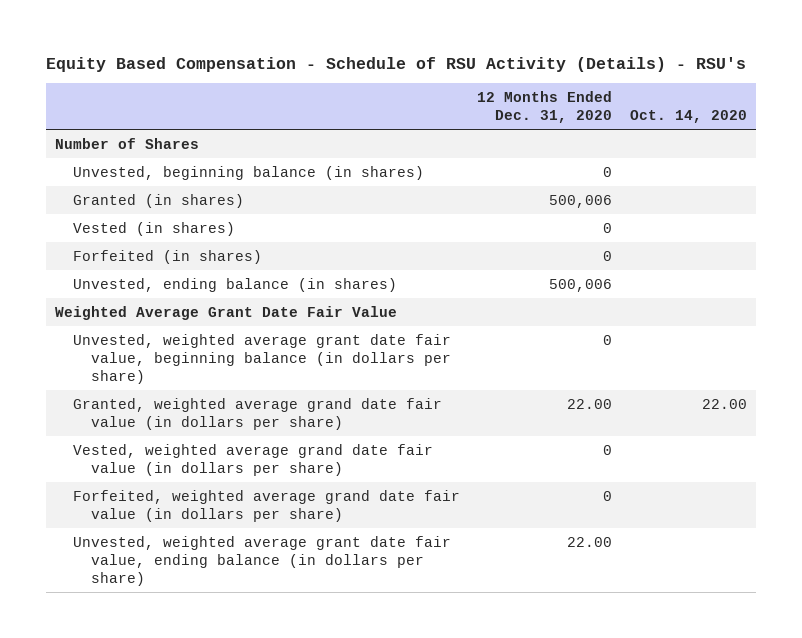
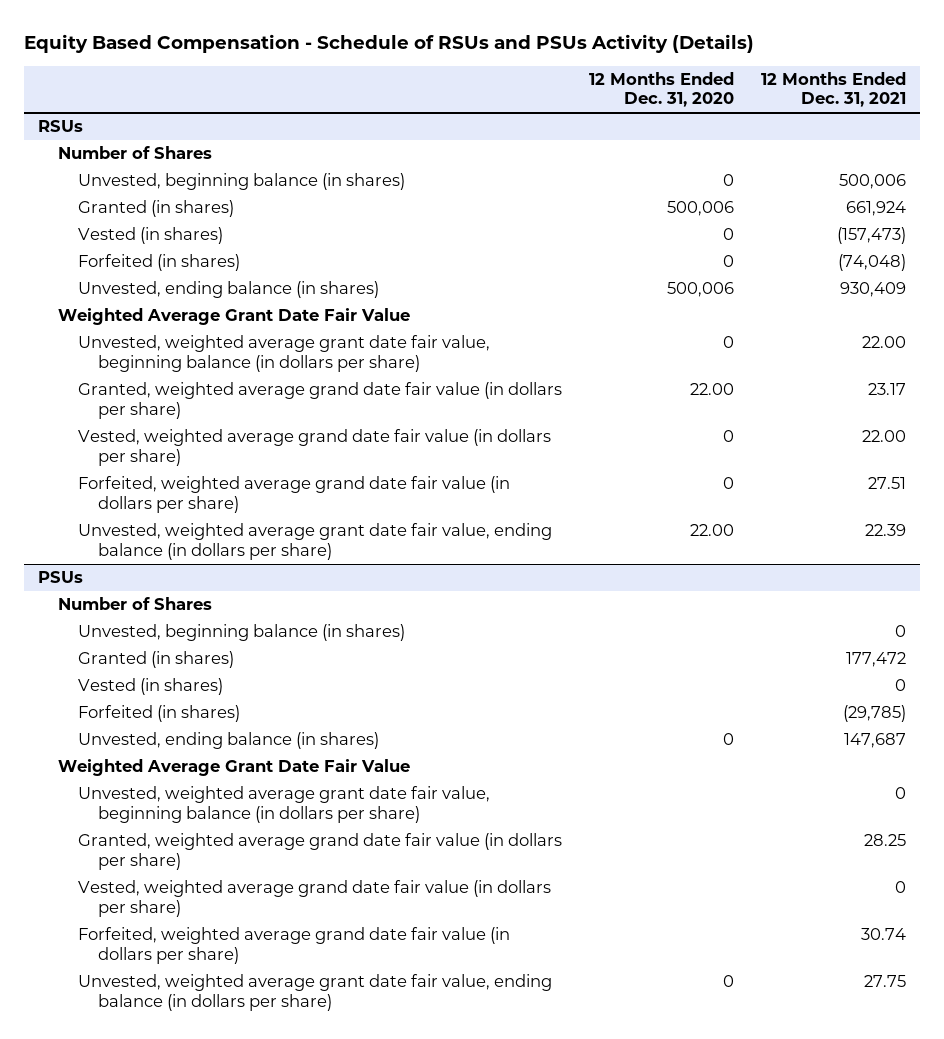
- Equity Based Compensation - Schedule of RSU Activity (Details) - RSU's
+ Equity Based Compensation - Schedule of RSUs and PSUs Activity (Details)
- | 12 Months Ended Dec. 31, 2020 | Oct. 14, 2020
+ | 12 Months Ended Dec. 31, 2020 | 12 Months Ended Dec. 31, 2021
+ RSUs
+ PSUs
+ Number of Shares
+ Unvested, beginning balance (in shares) | | 0
+ Granted (in shares) | | 177,472
+ Vested (in shares) | | 0
+ Forfeited (in shares) | | (29,785)
+ Unvested, ending balance (in shares) | 0 | 147,687
+ Weighted Average Grant Date Fair Value
+ Unvested, weighted average grant date fair value, beginning balance (in dollars per share) | | 0
+ Granted, weighted average grand date fair value (in dollars per share) | | 28.25
+ Vested, weighted average grand date fair value (in dollars per share) | | 0
+ Forfeited, weighted average grand date fair value (in dollars per share) | | 30.74
+ Unvested, weighted average grant date fair value, ending balance (in dollars per share) | 0 | 27.75

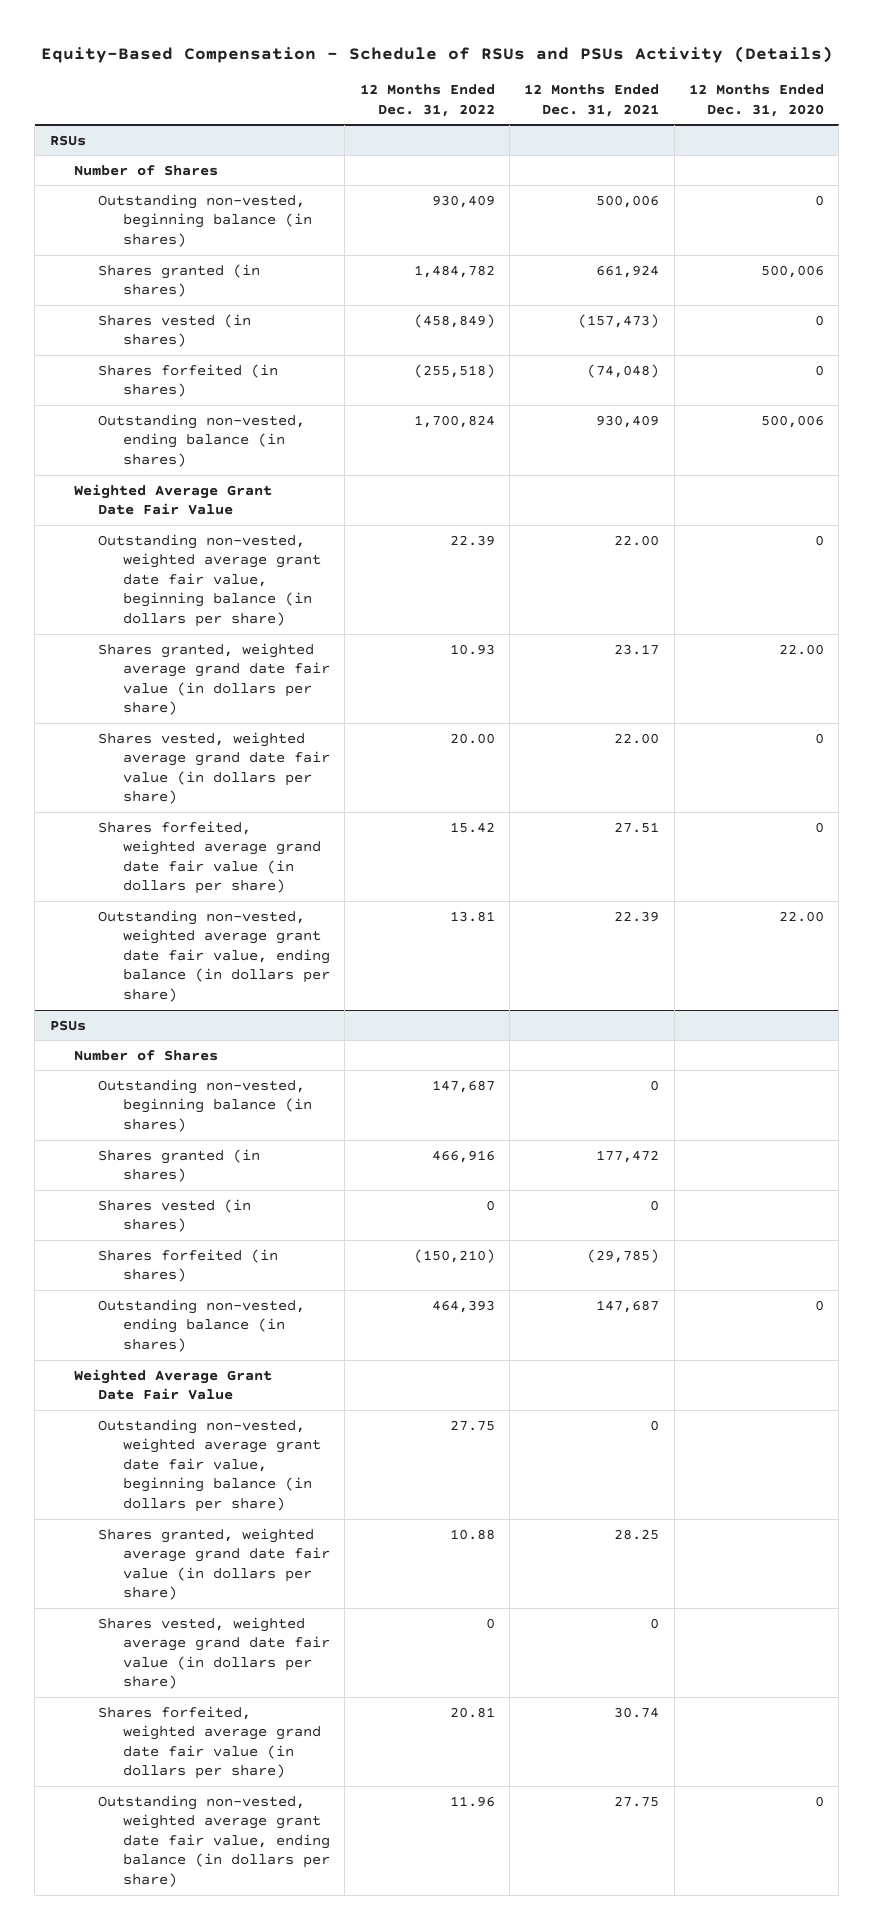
- Equity Based Compensation - Schedule of RSUs and PSUs Activity (Details)
+ Equity-Based Compensation - Schedule of RSUs and PSUs Activity (Details)
- | 12 Months Ended Dec. 31, 2020 | 12 Months Ended Dec. 31, 2021
+ | 12 Months Ended Dec. 31, 2022 | 12 Months Ended Dec. 31, 2021 | 12 Months Ended Dec. 31, 2020
@ RSUs
- Unvested, beginning balance (in shares) | 0 | 500,006
- Granted (in shares) | 500,006 | 661,924
- Vested (in shares) | 0 | (157,473)
- Forfeited (in shares) | 0 | (74,048)
- Unvested, ending balance (in shares) | 500,006 | 930,409
+ Outstanding non-vested, beginning balance (in shares) | 930,409 | 500,006 | 0
+ Shares granted (in shares) | 1,484,782 | 661,924 | 500,006
+ Shares vested (in shares) | (458,849) | (157,473) | 0
+ Shares forfeited (in shares) | (255,518) | (74,048) | 0
+ Outstanding non-vested, ending balance (in shares) | 1,700,824 | 930,409 | 500,006
- Unvested, weighted average grant date fair value, beginning balance (in dollars per share) | 0 | 22.00
- Granted, weighted average grand date fair value (in dollars per share) | 22.00 | 23.17
- Vested, weighted average grand date fair value (in dollars per share) | 0 | 22.00
- Forfeited, weighted average grand date fair value (in dollars per share) | 0 | 27.51
- Unvested, weighted average grant date fair value, ending balance (in dollars per share) | 22.00 | 22.39
+ Outstanding non-vested, weighted average grant date fair value, beginning balance (in dollars per share) | 22.39 | 22.00 | 0
+ Shares granted, weighted average grand date fair value (in dollars per share) | 10.93 | 23.17 | 22.00
+ Shares vested, weighted average grand date fair value (in dollars per share) | 20.00 | 22.00 | 0
+ Shares forfeited, weighted average grand date fair value (in dollars per share) | 15.42 | 27.51 | 0
+ Outstanding non-vested, weighted average grant date fair value, ending balance (in dollars per share) | 13.81 | 22.39 | 22.00
@ PSUs
- Unvested, beginning balance (in shares) | | 0
- Granted (in shares) | | 177,472
- Vested (in shares) | | 0
- Forfeited (in shares) | | (29,785)
- Unvested, ending balance (in shares) | 0 | 147,687
+ Outstanding non-vested, beginning balance (in shares) | 147,687 | 0 |
+ Shares granted (in shares) | 466,916 | 177,472 |
+ Shares vested (in shares) | 0 | 0 |
+ Shares forfeited (in shares) | (150,210) | (29,785) |
+ Outstanding non-vested, ending balance (in shares) | 464,393 | 147,687 | 0
- Unvested, weighted average grant date fair value, beginning balance (in dollars per share) | | 0
- Granted, weighted average grand date fair value (in dollars per share) | | 28.25
- Vested, weighted average grand date fair value (in dollars per share) | | 0
- Forfeited, weighted average grand date fair value (in dollars per share) | | 30.74
- Unvested, weighted average grant date fair value, ending balance (in dollars per share) | 0 | 27.75
+ Outstanding non-vested, weighted average grant date fair value, beginning balance (in dollars per share) | 27.75 | 0 |
+ Shares granted, weighted average grand date fair value (in dollars per share) | 10.88 | 28.25 |
+ Shares vested, weighted average grand date fair value (in dollars per share) | 0 | 0 |
+ Shares forfeited, weighted average grand date fair value (in dollars per share) | 20.81 | 30.74 |
+ Outstanding non-vested, weighted average grant date fair value, ending balance (in dollars per share) | 11.96 | 27.75 | 0

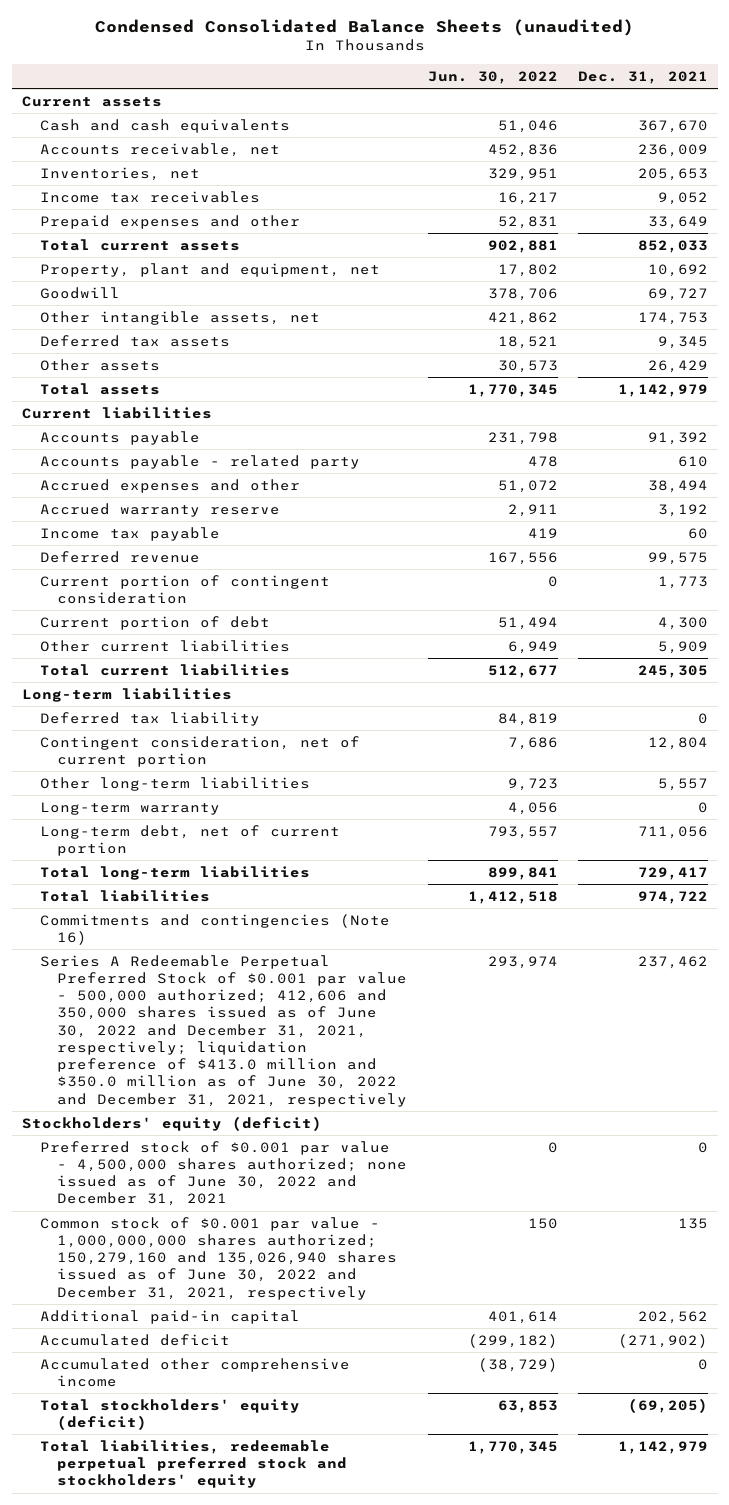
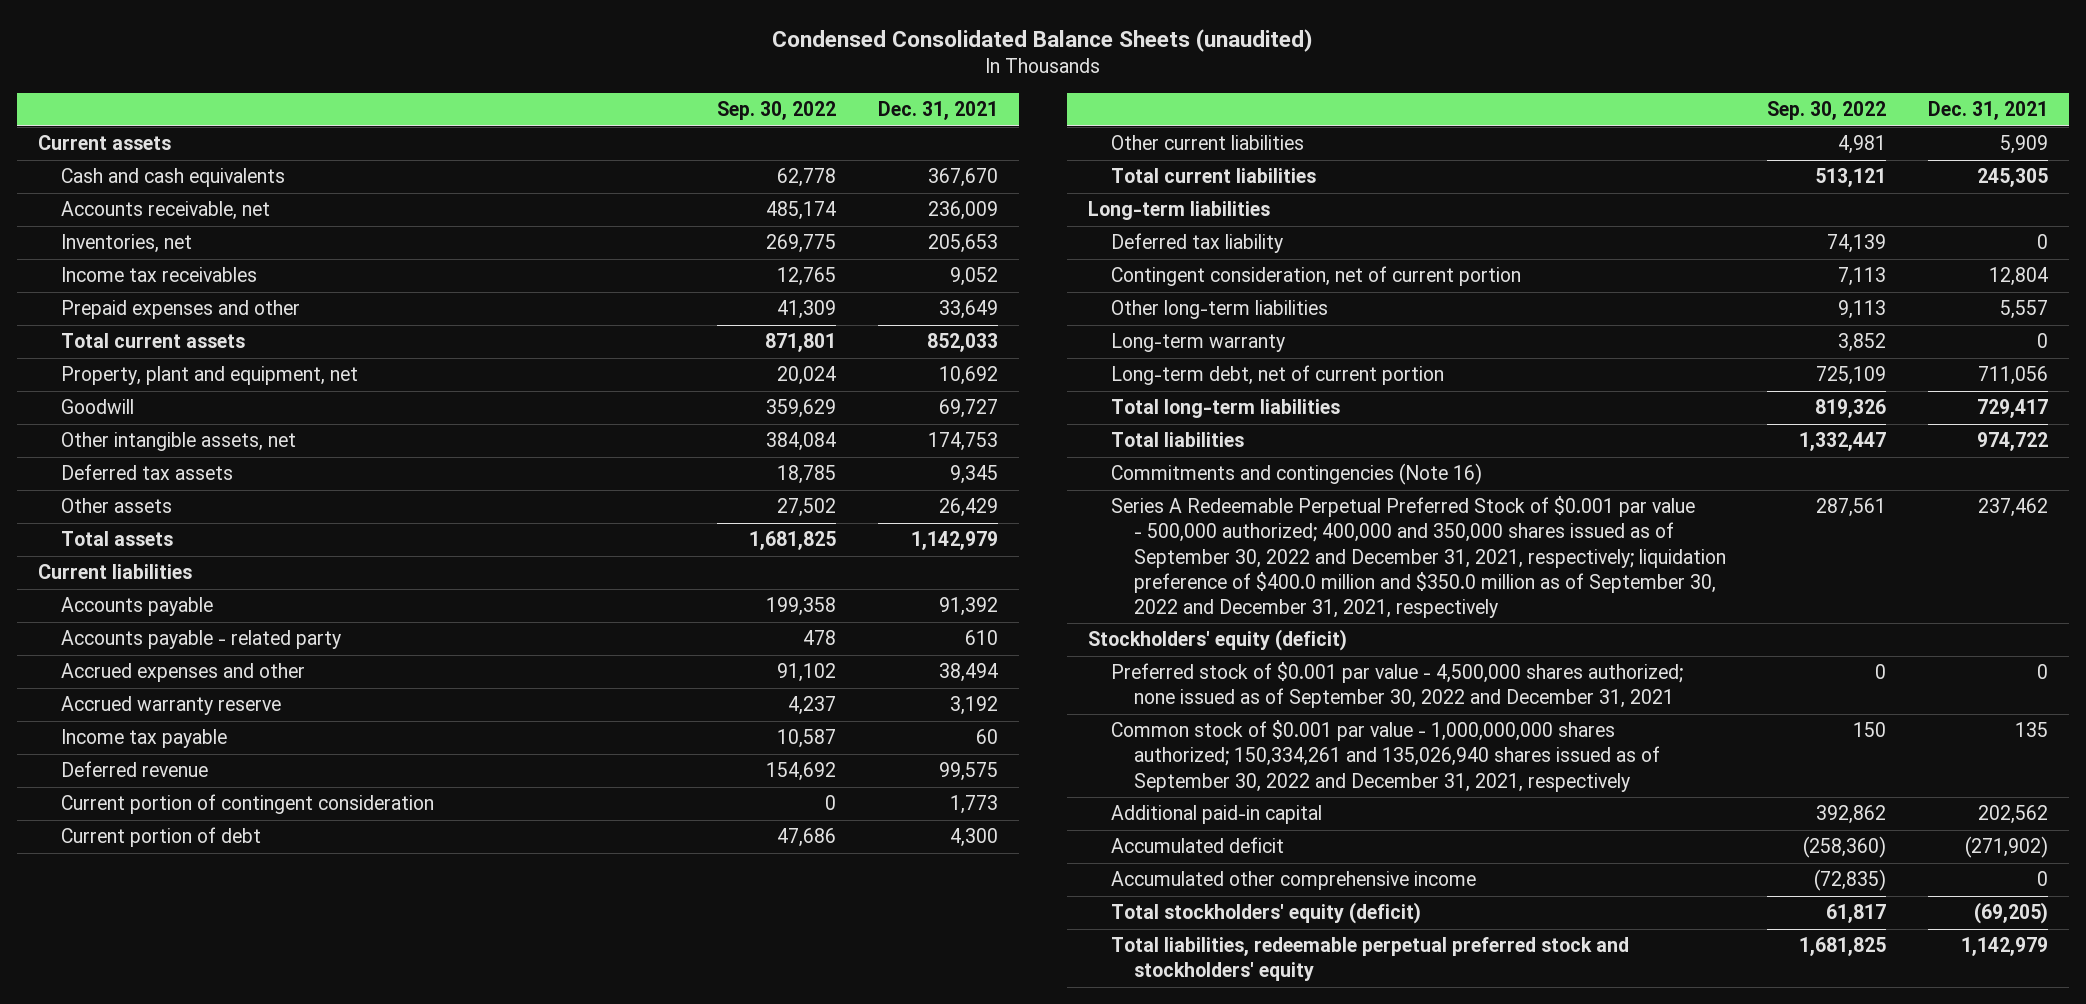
- | Jun. 30, 2022 | Dec. 31, 2021
+ | Sep. 30, 2022 | Dec. 31, 2021
- Series A Redeemable Perpetual Preferred Stock of $0.001 par value - 500,000 authorized; 412,606 and 350,000 shares issued as of June 30, 2022 and December 31, 2021, respectively; liquidation preference of $413.0 million and $350.0 million as of June 30, 2022 and December 31, 2021, respectively | 293,974 | 237,462
+ Series A Redeemable Perpetual Preferred Stock of $0.001 par value - 500,000 authorized; 400,000 and 350,000 shares issued as of September 30, 2022 and December 31, 2021, respectively; liquidation preference of $400.0 million and $350.0 million as of September 30, 2022 and December 31, 2021, respectively | 287,561 | 237,462
- Preferred stock of $0.001 par value - 4,500,000 shares authorized; none issued as of June 30, 2022 and December 31, 2021 | 0 | 0
- Common stock of $0.001 par value - 1,000,000,000 shares authorized; 150,279,160 and 135,026,940 shares issued as of June 30, 2022 and December 31, 2021, respectively | 150 | 135
+ Preferred stock of $0.001 par value - 4,500,000 shares authorized; none issued as of September 30, 2022 and December 31, 2021 | 0 | 0
+ Common stock of $0.001 par value - 1,000,000,000 shares authorized; 150,334,261 and 135,026,940 shares issued as of September 30, 2022 and December 31, 2021, respectively | 150 | 135

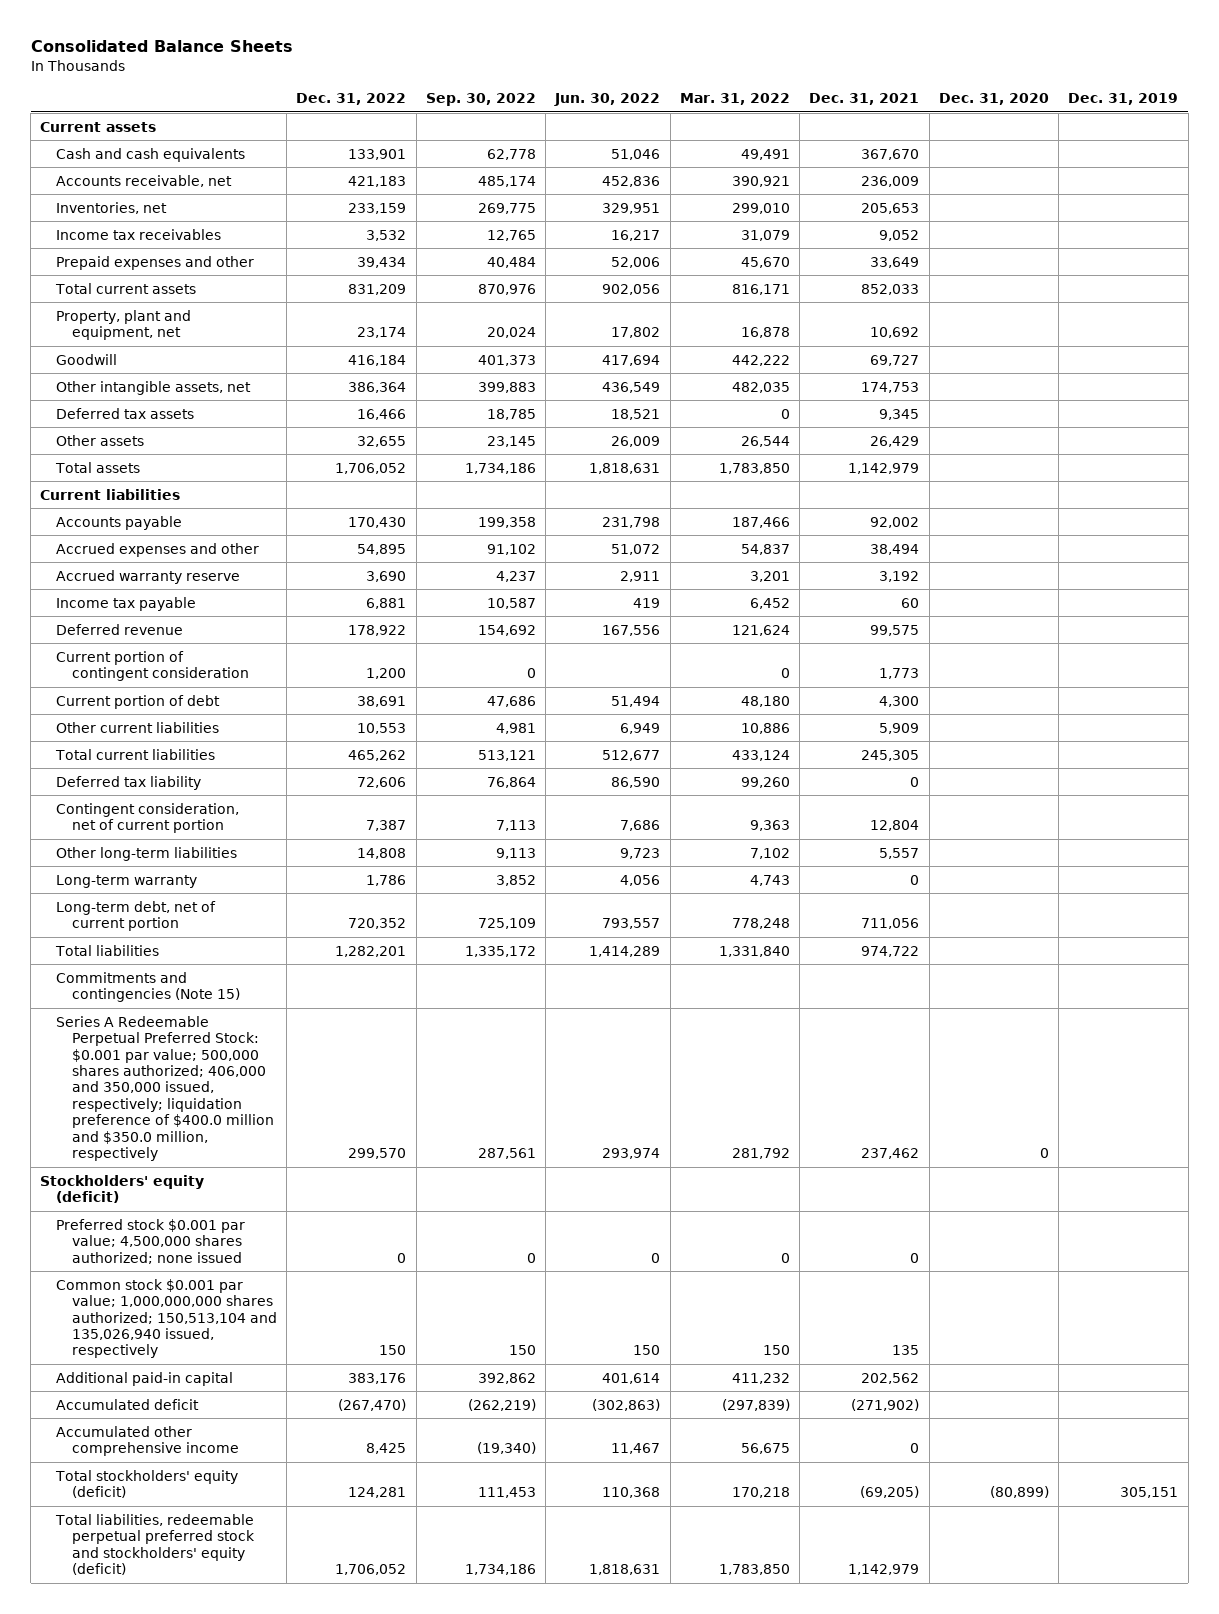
- Condensed Consolidated Balance Sheets (unaudited)
+ Consolidated Balance Sheets
- | Sep. 30, 2022 | Dec. 31, 2021
+ | Dec. 31, 2022 | Sep. 30, 2022 | Jun. 30, 2022 | Mar. 31, 2022 | Dec. 31, 2021 | Dec. 31, 2020 | Dec. 31, 2019
- Prepaid expenses and other | 41,309 | 33,649
- Total current assets | 871,801 | 852,033
+ Prepaid expenses and other | 39,434 | 40,484 | 52,006 | 45,670 | 33,649 | |
+ Total current assets | 831,209 | 870,976 | 902,056 | 816,171 | 852,033 | |
- Goodwill | 359,629 | 69,727
- Other intangible assets, net | 384,084 | 174,753
+ Goodwill | 416,184 | 401,373 | 417,694 | 442,222 | 69,727 | |
+ Other intangible assets, net | 386,364 | 399,883 | 436,549 | 482,035 | 174,753 | |
- Other assets | 27,502 | 26,429
- Total assets | 1,681,825 | 1,142,979
+ Other assets | 32,655 | 23,145 | 26,009 | 26,544 | 26,429 | |
+ Total assets | 1,706,052 | 1,734,186 | 1,818,631 | 1,783,850 | 1,142,979 | |
- Accounts payable | 199,358 | 91,392
- Accounts payable - related party | 478 | 610
+ Accounts payable | 170,430 | 199,358 | 231,798 | 187,466 | 92,002 | |
- Long-term liabilities
- Deferred tax liability | 74,139 | 0
+ Deferred tax liability | 72,606 | 76,864 | 86,590 | 99,260 | 0 | |
- Total long-term liabilities | 819,326 | 729,417
- Total liabilities | 1,332,447 | 974,722
- Commitments and contingencies (Note 16)
- Series A Redeemable Perpetual Preferred Stock of $0.001 par value - 500,000 authorized; 400,000 and 350,000 shares issued as of September 30, 2022 and December 31, 2021, respectively; liquidation preference of $400.0 million and $350.0 million as of September 30, 2022 and December 31, 2021, respectively | 287,561 | 237,462
+ Total liabilities | 1,282,201 | 1,335,172 | 1,414,289 | 1,331,840 | 974,722 | |
+ Commitments and contingencies (Note 15)
+ Series A Redeemable Perpetual Preferred Stock: $0.001 par value; 500,000 shares authorized; 406,000 and 350,000 issued, respectively; liquidation preference of $400.0 million and $350.0 million, respectively | 299,570 | 287,561 | 293,974 | 281,792 | 237,462 | 0 |
- Preferred stock of $0.001 par value - 4,500,000 shares authorized; none issued as of September 30, 2022 and December 31, 2021 | 0 | 0
- Common stock of $0.001 par value - 1,000,000,000 shares authorized; 150,334,261 and 135,026,940 shares issued as of September 30, 2022 and December 31, 2021, respectively | 150 | 135
+ Preferred stock $0.001 par value; 4,500,000 shares authorized; none issued | 0 | 0 | 0 | 0 | 0 | |
+ Common stock $0.001 par value; 1,000,000,000 shares authorized; 150,513,104 and 135,026,940 issued, respectively | 150 | 150 | 150 | 150 | 135 | |
- Accumulated deficit | (258,360) | (271,902)
- Accumulated other comprehensive income | (72,835) | 0
- Total stockholders' equity (deficit) | 61,817 | (69,205)
- Total liabilities, redeemable perpetual preferred stock and stockholders' equity | 1,681,825 | 1,142,979
+ Accumulated deficit | (267,470) | (262,219) | (302,863) | (297,839) | (271,902) | |
+ Accumulated other comprehensive income | 8,425 | (19,340) | 11,467 | 56,675 | 0 | |
+ Total stockholders' equity (deficit) | 124,281 | 111,453 | 110,368 | 170,218 | (69,205) | (80,899) | 305,151
+ Total liabilities, redeemable perpetual preferred stock and stockholders' equity (deficit) | 1,706,052 | 1,734,186 | 1,818,631 | 1,783,850 | 1,142,979 | |

